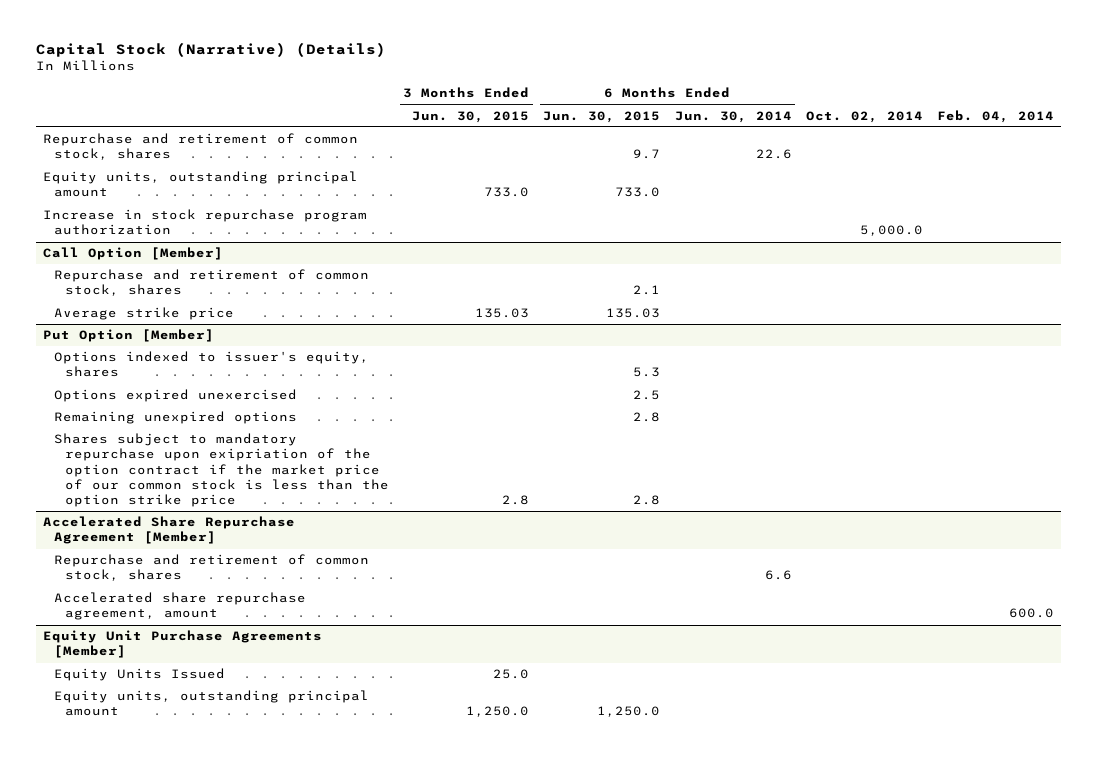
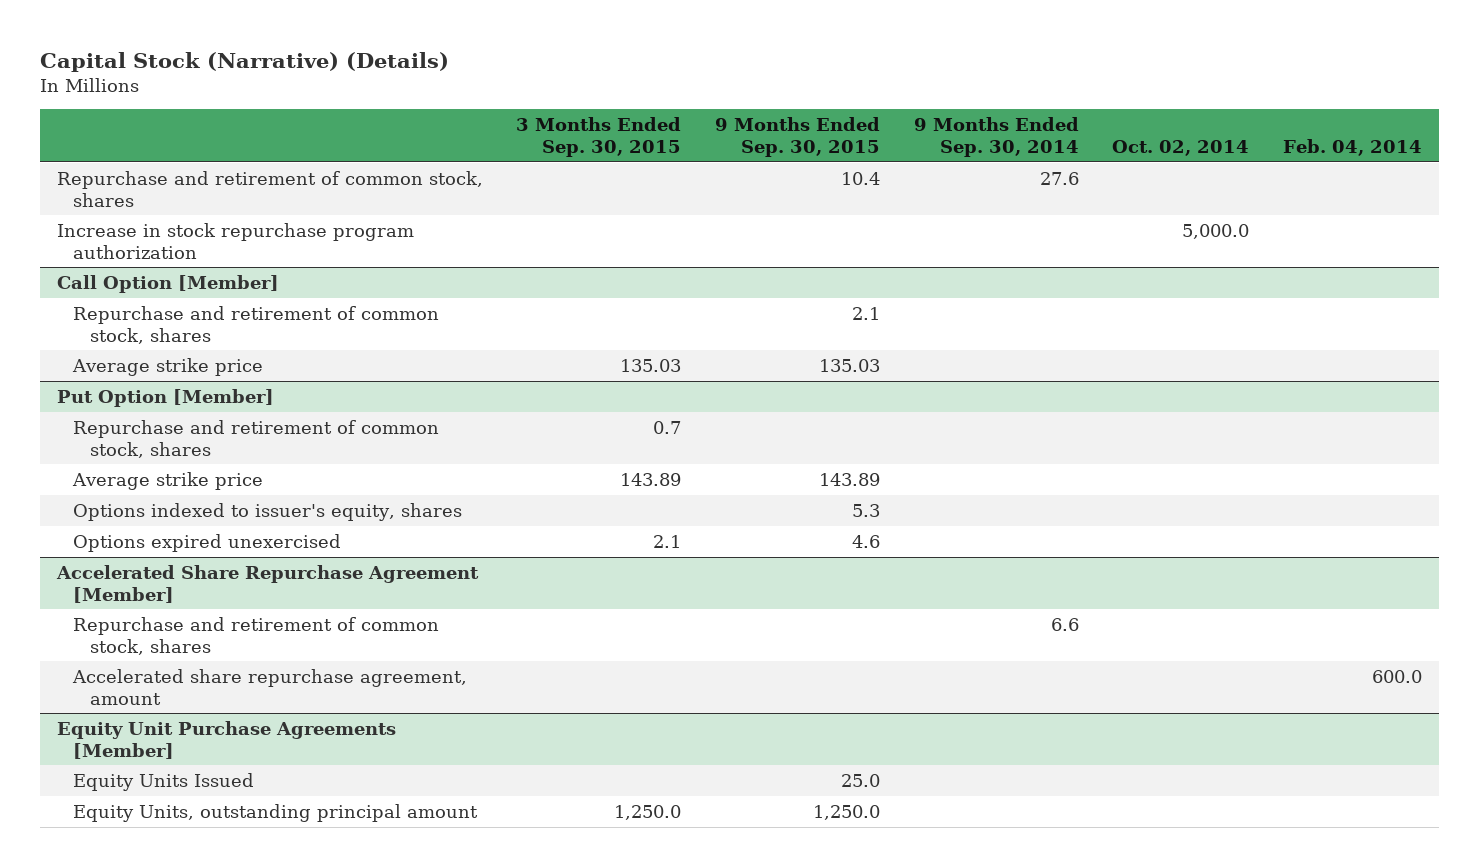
- | 3 Months Ended Jun. 30, 2015 | 6 Months Ended Jun. 30, 2015 | 6 Months Ended Jun. 30, 2014 | Oct. 02, 2014 | Feb. 04, 2014
+ | 3 Months Ended Sep. 30, 2015 | 9 Months Ended Sep. 30, 2015 | 9 Months Ended Sep. 30, 2014 | Oct. 02, 2014 | Feb. 04, 2014
- Equity units, outstanding principal amount | 733.0 | 733.0 | | |
@ Put Option [Member]
+ Repurchase and retirement of common stock, shares | 0.7 | | | |
+ Average strike price | 143.89 | 143.89 | | |
- Remaining unexpired options | | 2.8 | | |
- Shares subject to mandatory repurchase upon exipriation of the option contract if the market price of our common stock is less than the option strike price | 2.8 | 2.8 | | |
@ Equity Unit Purchase Agreements [Member]
- Equity units, outstanding principal amount | 1,250.0 | 1,250.0 | | |
+ Equity Units, outstanding principal amount | 1,250.0 | 1,250.0 | | |

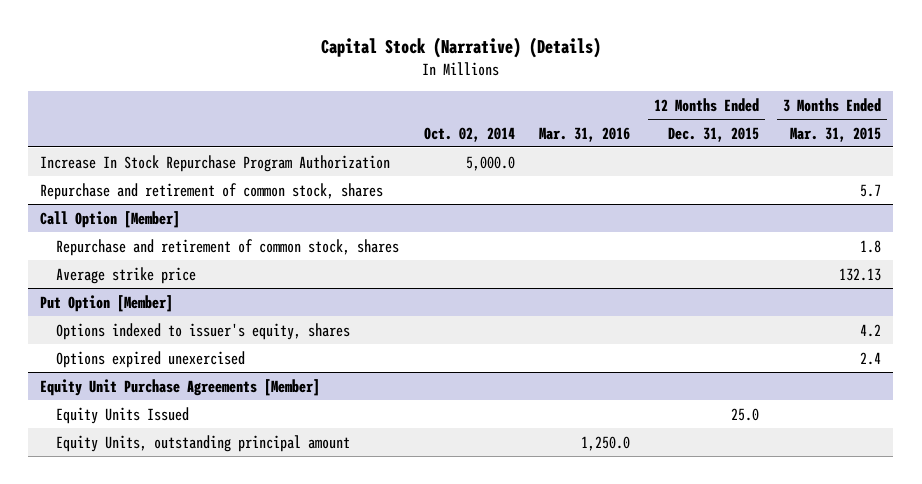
- | 3 Months Ended Sep. 30, 2015 | 9 Months Ended Sep. 30, 2015 | 9 Months Ended Sep. 30, 2014 | Oct. 02, 2014 | Feb. 04, 2014
+ | Oct. 02, 2014 | Mar. 31, 2016 | 12 Months Ended Dec. 31, 2015 | 3 Months Ended Mar. 31, 2015
+ Increase In Stock Repurchase Program Authorization | 5,000.0 | | |
- Increase in stock repurchase program authorization | | | | 5,000.0 |
@ Put Option [Member]
- Repurchase and retirement of common stock, shares | 0.7 | | | |
- Average strike price | 143.89 | 143.89 | | |
- Accelerated Share Repurchase Agreement [Member]
- Repurchase and retirement of common stock, shares | | | 6.6 | |
- Accelerated share repurchase agreement, amount | | | | | 600.0

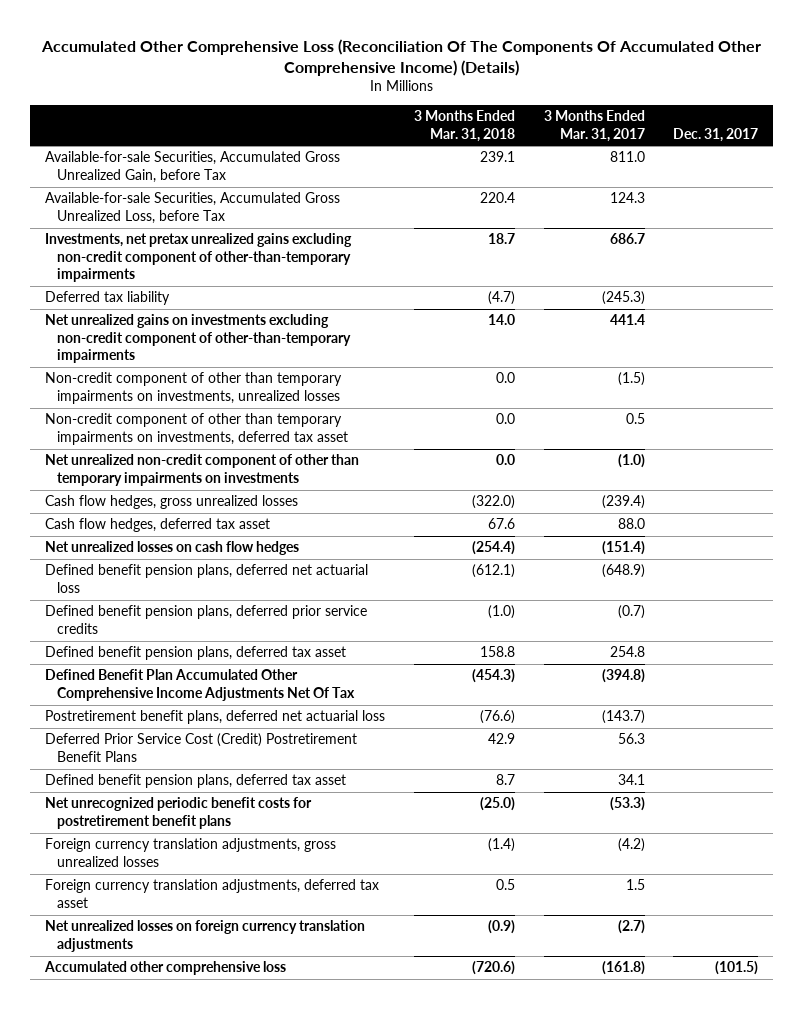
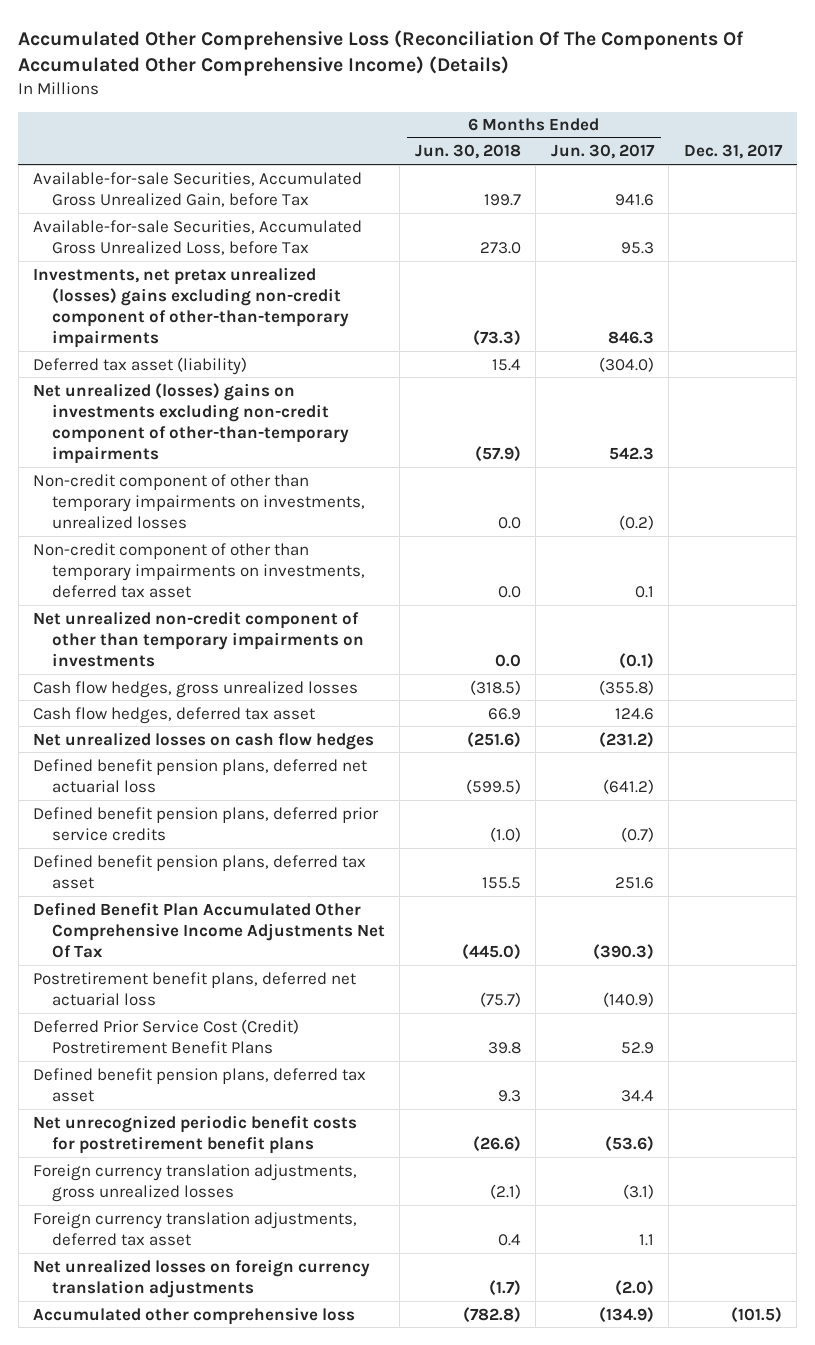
- | 3 Months Ended Mar. 31, 2018 | 3 Months Ended Mar. 31, 2017 | Dec. 31, 2017
+ | 6 Months Ended Jun. 30, 2018 | 6 Months Ended Jun. 30, 2017 | Dec. 31, 2017
- Investments, net pretax unrealized gains excluding non-credit component of other-than-temporary impairments | 18.7 | 686.7 |
- Deferred tax liability | (4.7) | (245.3) |
- Net unrealized gains on investments excluding non-credit component of other-than-temporary impairments | 14.0 | 441.4 |
+ Investments, net pretax unrealized (losses) gains excluding non-credit component of other-than-temporary impairments | (73.3) | 846.3 |
+ Deferred tax asset (liability) | 15.4 | (304.0) |
+ Net unrealized (losses) gains on investments excluding non-credit component of other-than-temporary impairments | (57.9) | 542.3 |

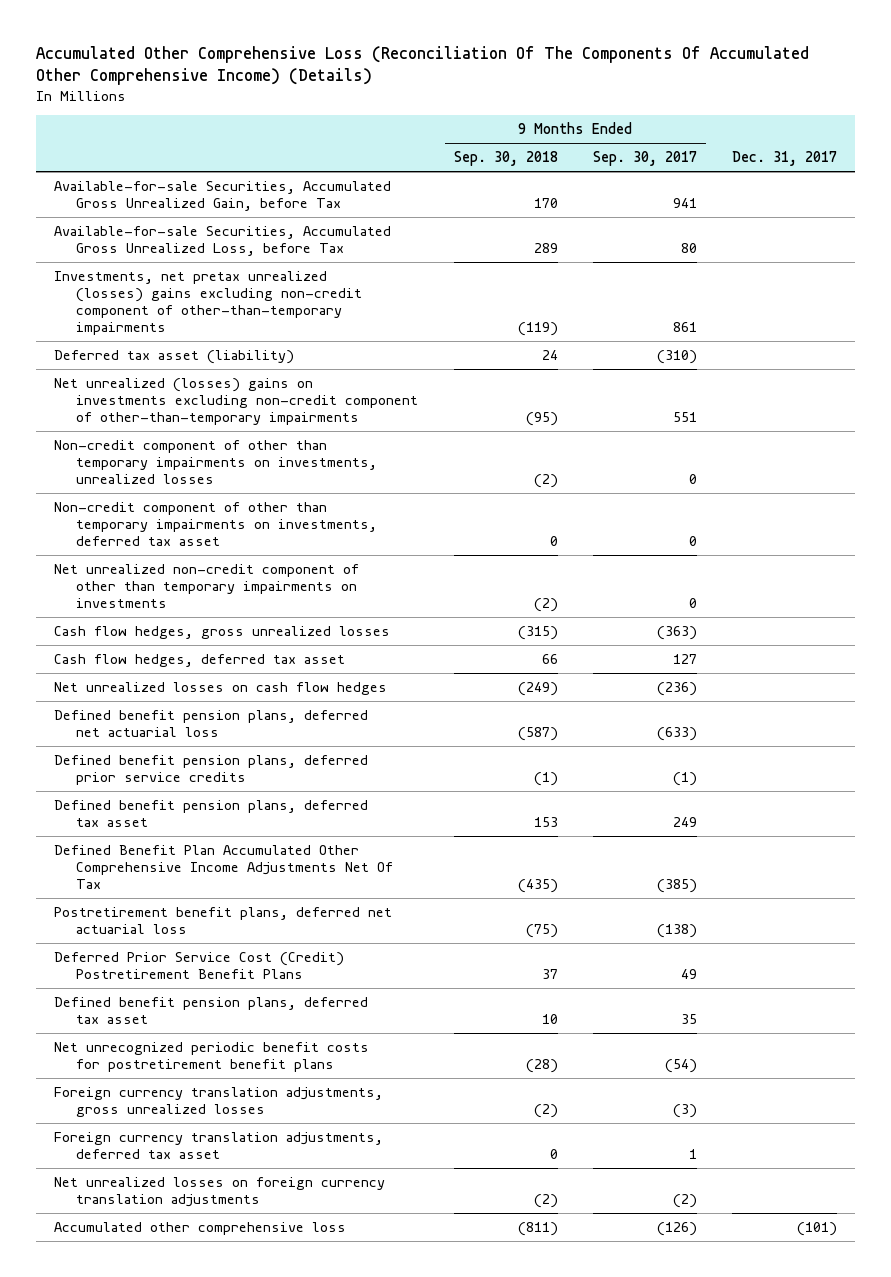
- | 6 Months Ended Jun. 30, 2018 | 6 Months Ended Jun. 30, 2017 | Dec. 31, 2017
+ | 9 Months Ended Sep. 30, 2018 | 9 Months Ended Sep. 30, 2017 | Dec. 31, 2017
- Accumulated other comprehensive loss | (782.8) | (134.9) | (101.5)
+ Accumulated other comprehensive loss | (811) | (126) | (101)

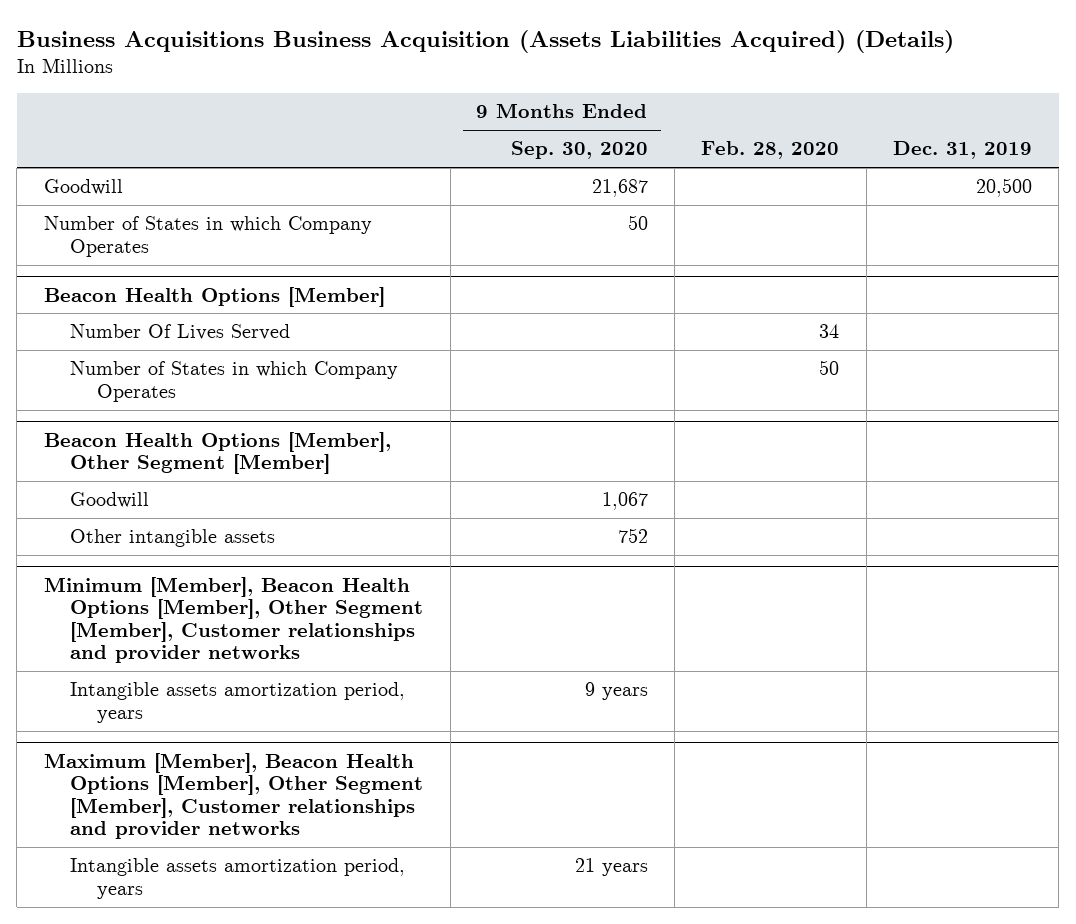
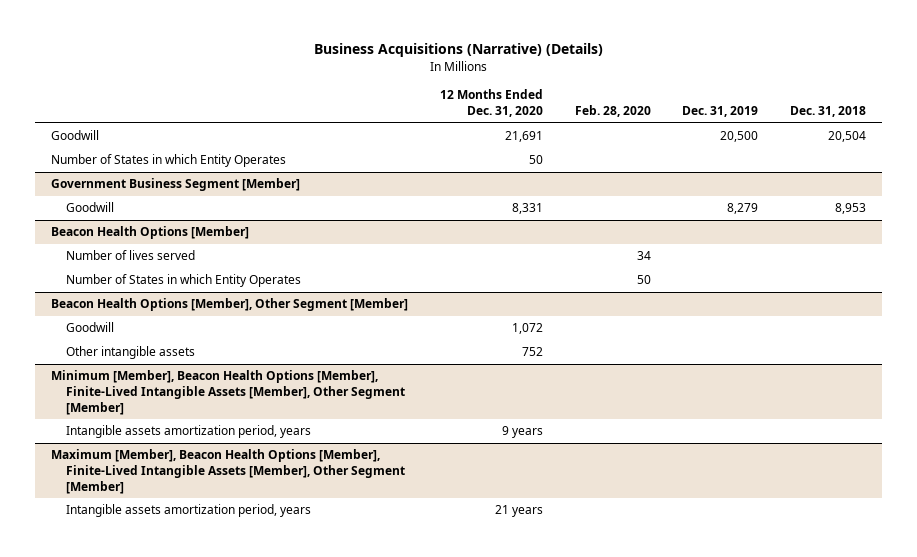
- Business Acquisitions Business Acquisition (Assets Liabilities Acquired) (Details)
+ Business Acquisitions (Narrative) (Details)
- | 9 Months Ended Sep. 30, 2020 | Feb. 28, 2020 | Dec. 31, 2019
+ | 12 Months Ended Dec. 31, 2020 | Feb. 28, 2020 | Dec. 31, 2019 | Dec. 31, 2018
- Number of States in which Company Operates | 50 | |
+ Number of States in which Entity Operates | 50 | | |
+ Government Business Segment [Member]
+ Goodwill | 8,331 | | 8,279 | 8,953
@ Beacon Health Options [Member]
- Number Of Lives Served | | 34 |
- Number of States in which Company Operates | | 50 |
+ Number of lives served | | 34 | |
+ Number of States in which Entity Operates | | 50 | |
- Minimum [Member], Beacon Health Options [Member], Other Segment [Member], Customer relationships and provider networks
- Intangible assets amortization period, years | 9 years | |
- Maximum [Member], Beacon Health Options [Member], Other Segment [Member], Customer relationships and provider networks
- Intangible assets amortization period, years | 21 years | |
+ Minimum [Member], Beacon Health Options [Member], Finite-Lived Intangible Assets [Member], Other Segment [Member]
+ Intangible assets amortization period, years | 9 years | | |
+ Maximum [Member], Beacon Health Options [Member], Finite-Lived Intangible Assets [Member], Other Segment [Member]
+ Intangible assets amortization period, years | 21 years | | |

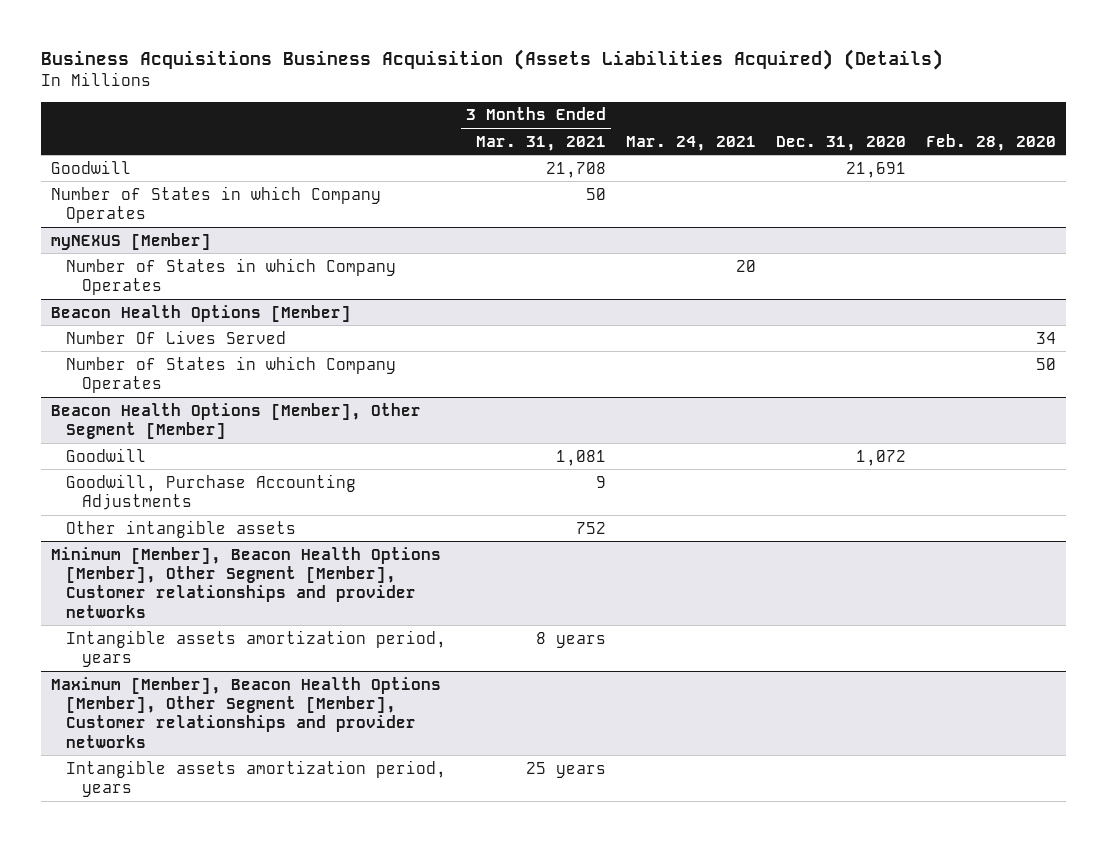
- Business Acquisitions (Narrative) (Details)
+ Business Acquisitions Business Acquisition (Assets Liabilities Acquired) (Details)
- | 12 Months Ended Dec. 31, 2020 | Feb. 28, 2020 | Dec. 31, 2019 | Dec. 31, 2018
+ | 3 Months Ended Mar. 31, 2021 | Mar. 24, 2021 | Dec. 31, 2020 | Feb. 28, 2020
- Number of States in which Entity Operates | 50 | | |
- Government Business Segment [Member]
- Goodwill | 8,331 | | 8,279 | 8,953
+ Number of States in which Company Operates | 50 | | |
+ myNEXUS [Member]
+ Number of States in which Company Operates | | 20 | |
@ Beacon Health Options [Member]
- Number of lives served | | 34 | |
- Number of States in which Entity Operates | | 50 | |
+ Number Of Lives Served | | | | 34
+ Number of States in which Company Operates | | | | 50
@ Beacon Health Options [Member], Other Segment [Member]
+ Goodwill, Purchase Accounting Adjustments | 9 | | |
- Minimum [Member], Beacon Health Options [Member], Finite-Lived Intangible Assets [Member], Other Segment [Member]
- Intangible assets amortization period, years | 9 years | | |
- Maximum [Member], Beacon Health Options [Member], Finite-Lived Intangible Assets [Member], Other Segment [Member]
- Intangible assets amortization period, years | 21 years | | |
+ Minimum [Member], Beacon Health Options [Member], Other Segment [Member], Customer relationships and provider networks
+ Intangible assets amortization period, years | 8 years | | |
+ Maximum [Member], Beacon Health Options [Member], Other Segment [Member], Customer relationships and provider networks
+ Intangible assets amortization period, years | 25 years | | |

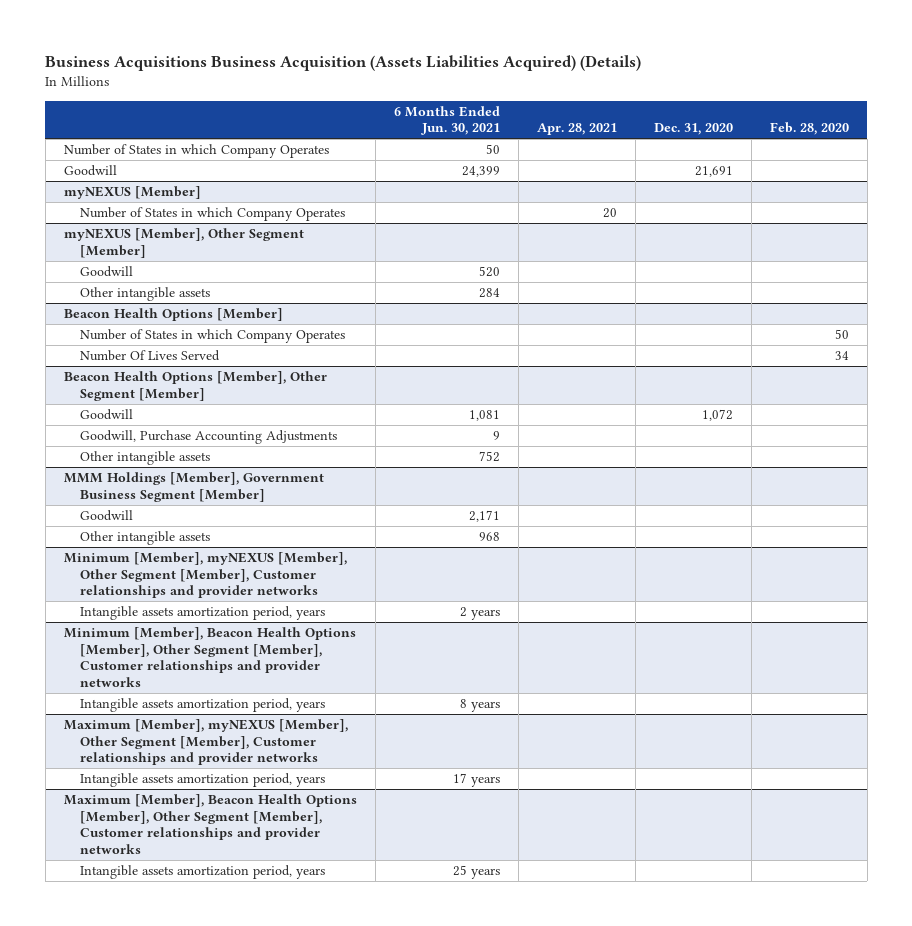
- | 3 Months Ended Mar. 31, 2021 | Mar. 24, 2021 | Dec. 31, 2020 | Feb. 28, 2020
+ | 6 Months Ended Jun. 30, 2021 | Apr. 28, 2021 | Dec. 31, 2020 | Feb. 28, 2020
moved down: Goodwill | 24,399 | | 21,691 |
+ myNEXUS [Member], Other Segment [Member]
+ Goodwill | 520 | | |
+ Other intangible assets | 284 | | |
@ Beacon Health Options [Member]
moved down: Number Of Lives Served | | | | 34
+ MMM Holdings [Member], Government Business Segment [Member]
+ Goodwill | 2,171 | | |
+ Other intangible assets | 968 | | |
+ Minimum [Member], myNEXUS [Member], Other Segment [Member], Customer relationships and provider networks
+ Intangible assets amortization period, years | 2 years | | |
+ Maximum [Member], myNEXUS [Member], Other Segment [Member], Customer relationships and provider networks
+ Intangible assets amortization period, years | 17 years | | |

